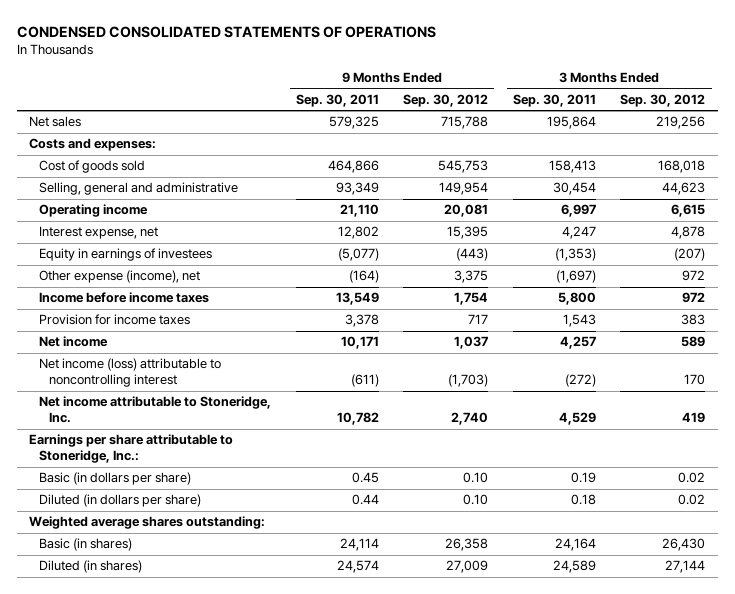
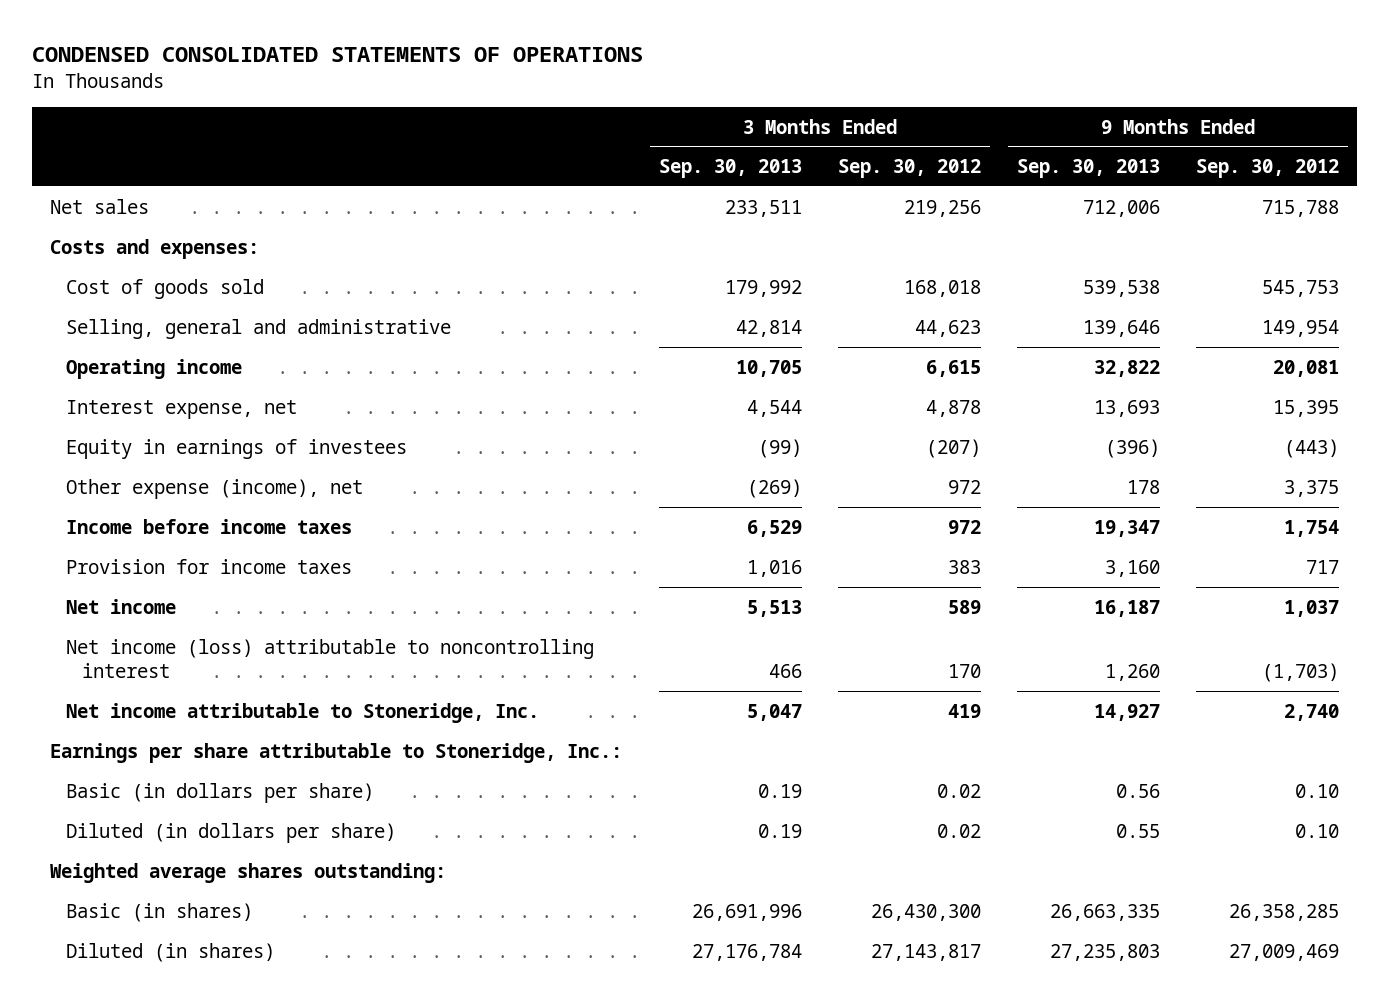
- | 9 Months Ended Sep. 30, 2011 | 9 Months Ended Sep. 30, 2012 | 3 Months Ended Sep. 30, 2011 | 3 Months Ended Sep. 30, 2012
+ | 3 Months Ended Sep. 30, 2013 | 3 Months Ended Sep. 30, 2012 | 9 Months Ended Sep. 30, 2013 | 9 Months Ended Sep. 30, 2012
- Basic (in shares) | 24,114 | 26,358 | 24,164 | 26,430
- Diluted (in shares) | 24,574 | 27,009 | 24,589 | 27,144
+ Basic (in shares) | 26,691,996 | 26,430,300 | 26,663,335 | 26,358,285
+ Diluted (in shares) | 27,176,784 | 27,143,817 | 27,235,803 | 27,009,469

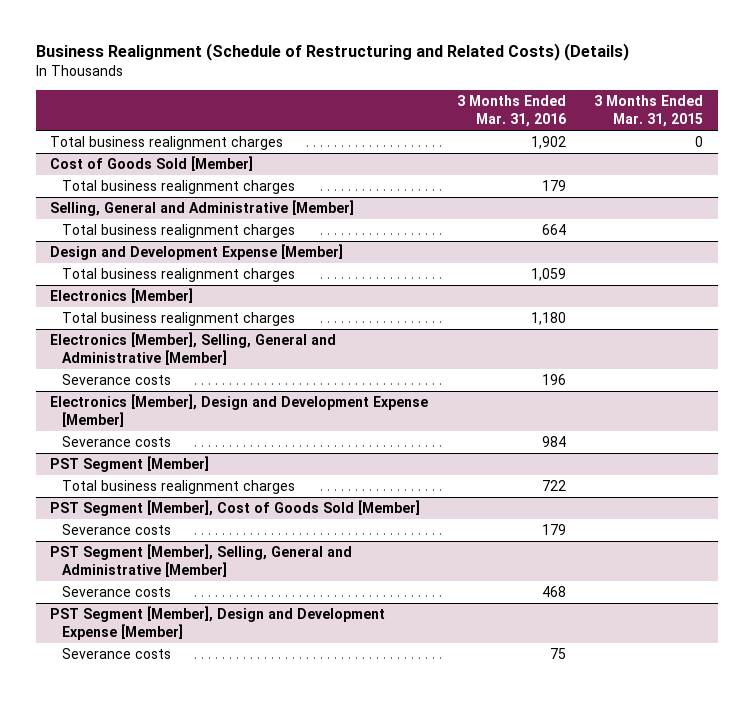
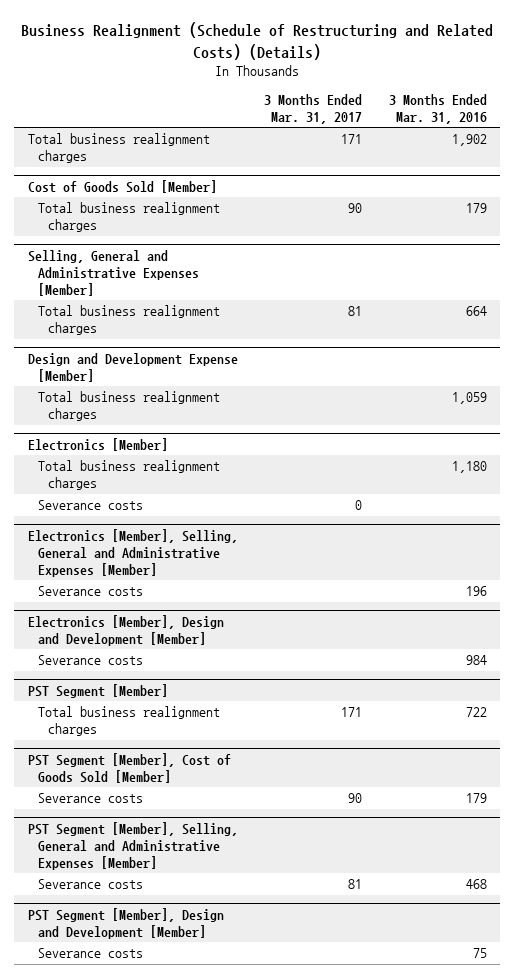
- | 3 Months Ended Mar. 31, 2016 | 3 Months Ended Mar. 31, 2015
+ | 3 Months Ended Mar. 31, 2017 | 3 Months Ended Mar. 31, 2016
- Selling, General and Administrative [Member]
+ Selling, General and Administrative Expenses [Member]
- Electronics [Member], Selling, General and Administrative [Member]
@ Electronics [Member]
+ Severance costs | 0 |
+ Electronics [Member], Selling, General and Administrative Expenses [Member]
- Electronics [Member], Design and Development Expense [Member]
+ Electronics [Member], Design and Development [Member]
- PST Segment [Member], Selling, General and Administrative [Member]
+ PST Segment [Member], Selling, General and Administrative Expenses [Member]
- PST Segment [Member], Design and Development Expense [Member]
+ PST Segment [Member], Design and Development [Member]

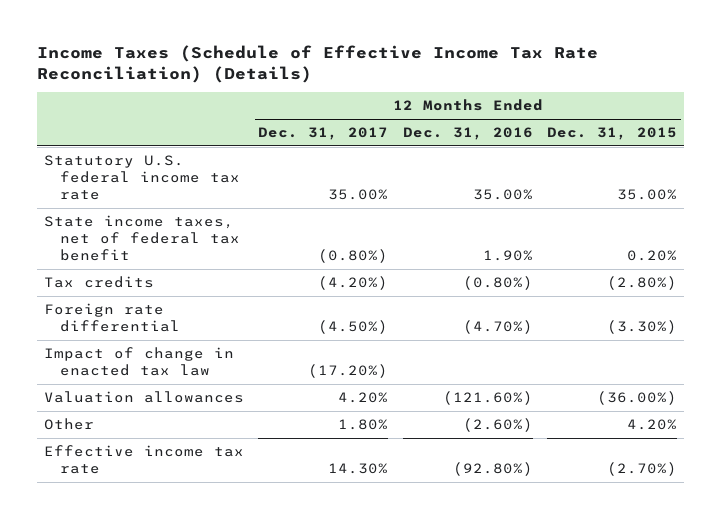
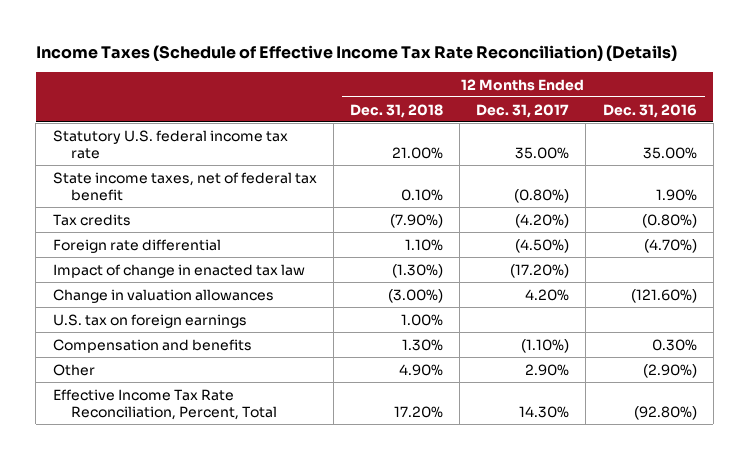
- | 12 Months Ended Dec. 31, 2017 | 12 Months Ended Dec. 31, 2016 | 12 Months Ended Dec. 31, 2015
+ | 12 Months Ended Dec. 31, 2018 | 12 Months Ended Dec. 31, 2017 | 12 Months Ended Dec. 31, 2016
- Valuation allowances | 4.20% | (121.60%) | (36.00%)
- Other | 1.80% | (2.60%) | 4.20%
- Effective income tax rate | 14.30% | (92.80%) | (2.70%)
+ Change in valuation allowances | (3.00%) | 4.20% | (121.60%)
+ U.S. tax on foreign earnings | 1.00% | |
+ Compensation and benefits | 1.30% | (1.10%) | 0.30%
+ Other | 4.90% | 2.90% | (2.90%)
+ Effective Income Tax Rate Reconciliation, Percent, Total | 17.20% | 14.30% | (92.80%)

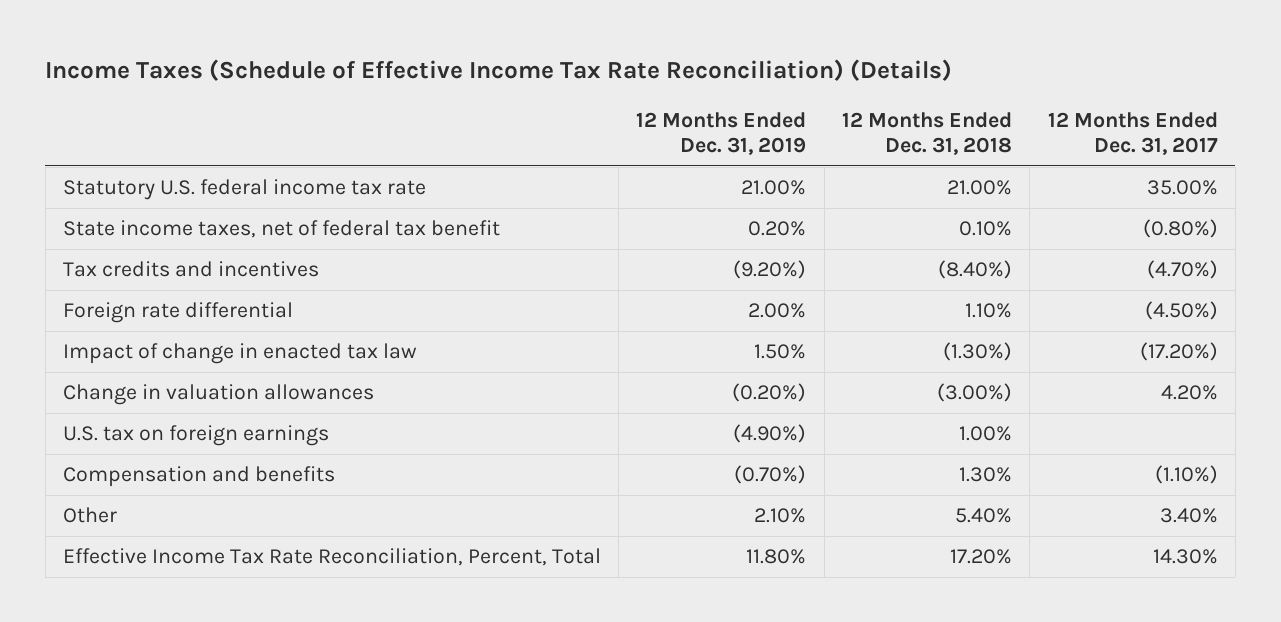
- | 12 Months Ended Dec. 31, 2018 | 12 Months Ended Dec. 31, 2017 | 12 Months Ended Dec. 31, 2016
+ | 12 Months Ended Dec. 31, 2019 | 12 Months Ended Dec. 31, 2018 | 12 Months Ended Dec. 31, 2017
- Tax credits | (7.90%) | (4.20%) | (0.80%)
+ Tax credits and incentives | (9.20%) | (8.40%) | (4.70%)
- Other | 4.90% | 2.90% | (2.90%)
+ Other | 2.10% | 5.40% | 3.40%

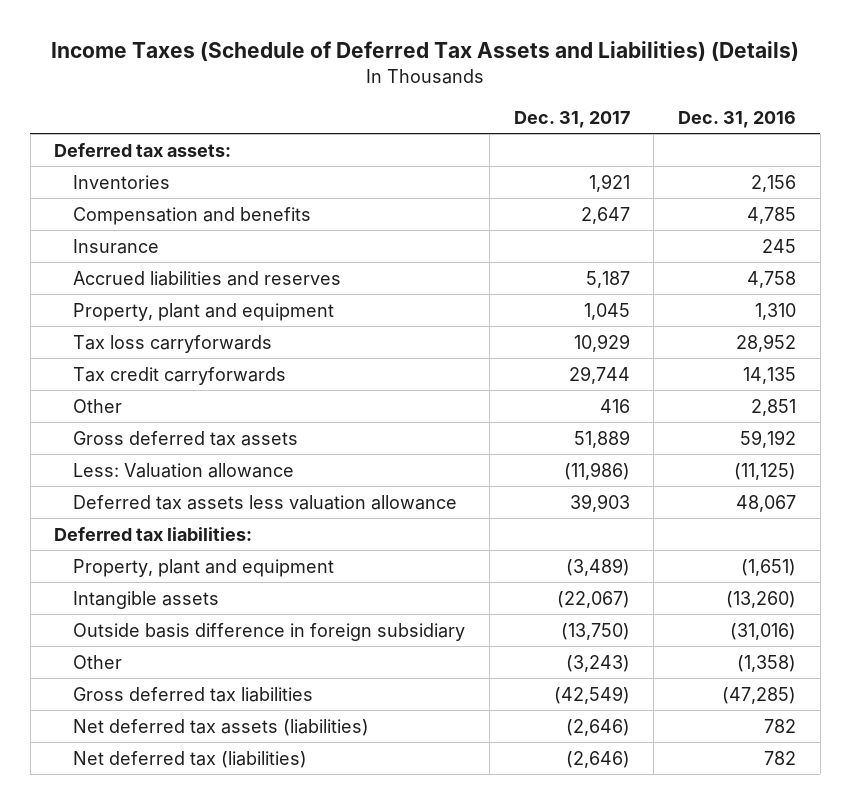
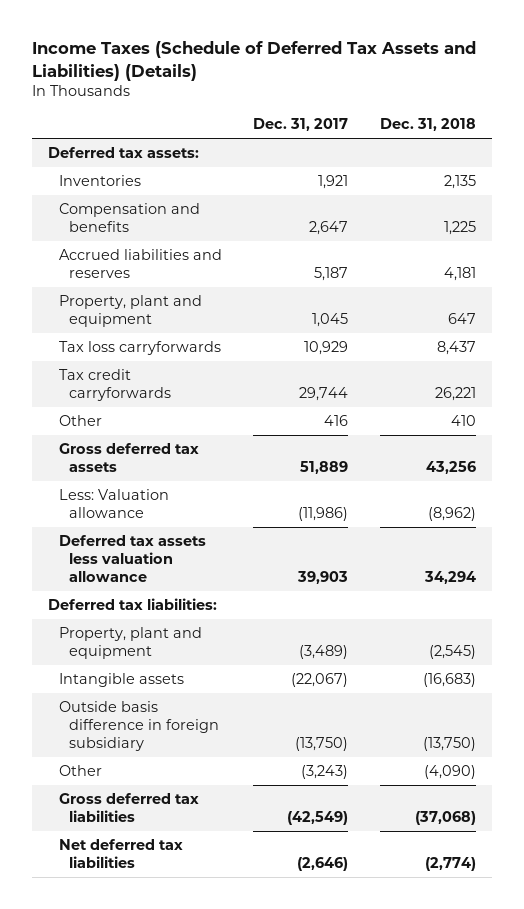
- | Dec. 31, 2017 | Dec. 31, 2016
+ | Dec. 31, 2017 | Dec. 31, 2018
- Insurance | | 245
- Net deferred tax assets (liabilities) | (2,646) | 782
- Net deferred tax (liabilities) | (2,646) | 782
+ Net deferred tax liabilities | (2,646) | (2,774)

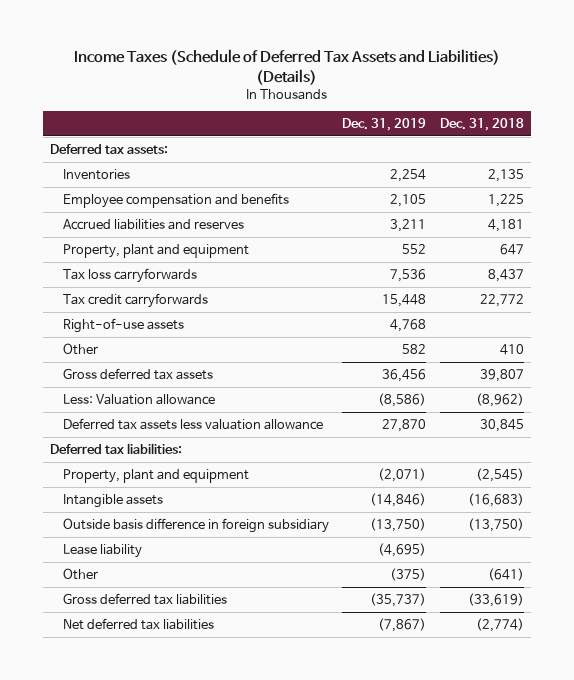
- | Dec. 31, 2017 | Dec. 31, 2018
+ | Dec. 31, 2019 | Dec. 31, 2018
- Compensation and benefits | 2,647 | 1,225
+ Employee compensation and benefits | 2,105 | 1,225
- Tax credit carryforwards | 29,744 | 26,221
+ Tax credit carryforwards | 15,448 | 22,772
+ Right-of-use assets | 4,768 |
- Gross deferred tax assets | 51,889 | 43,256
+ Gross deferred tax assets | 36,456 | 39,807
- Deferred tax assets less valuation allowance | 39,903 | 34,294
+ Deferred tax assets less valuation allowance | 27,870 | 30,845
- Other | (3,243) | (4,090)
- Gross deferred tax liabilities | (42,549) | (37,068)
+ Lease liability | (4,695) |
+ Other | (375) | (641)
+ Gross deferred tax liabilities | (35,737) | (33,619)

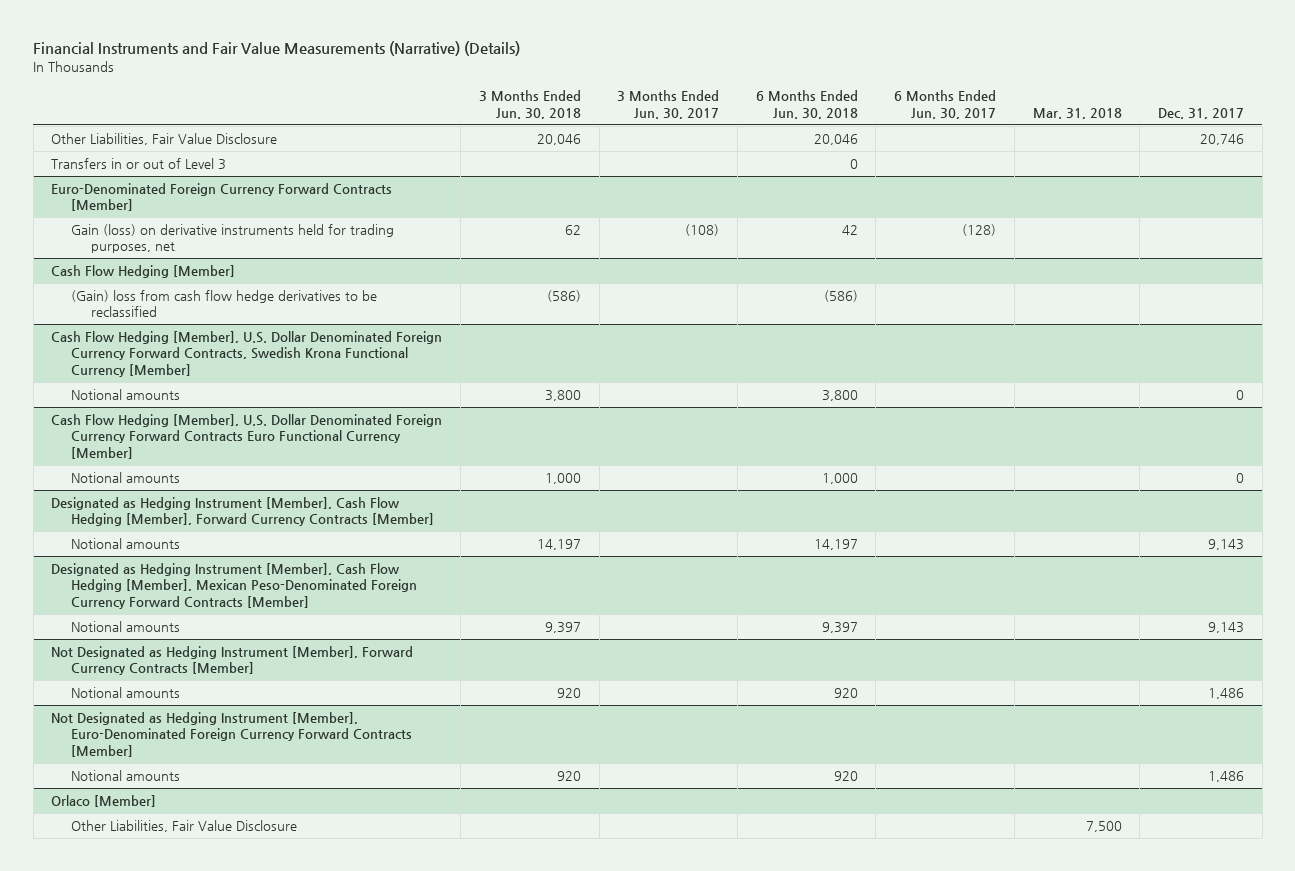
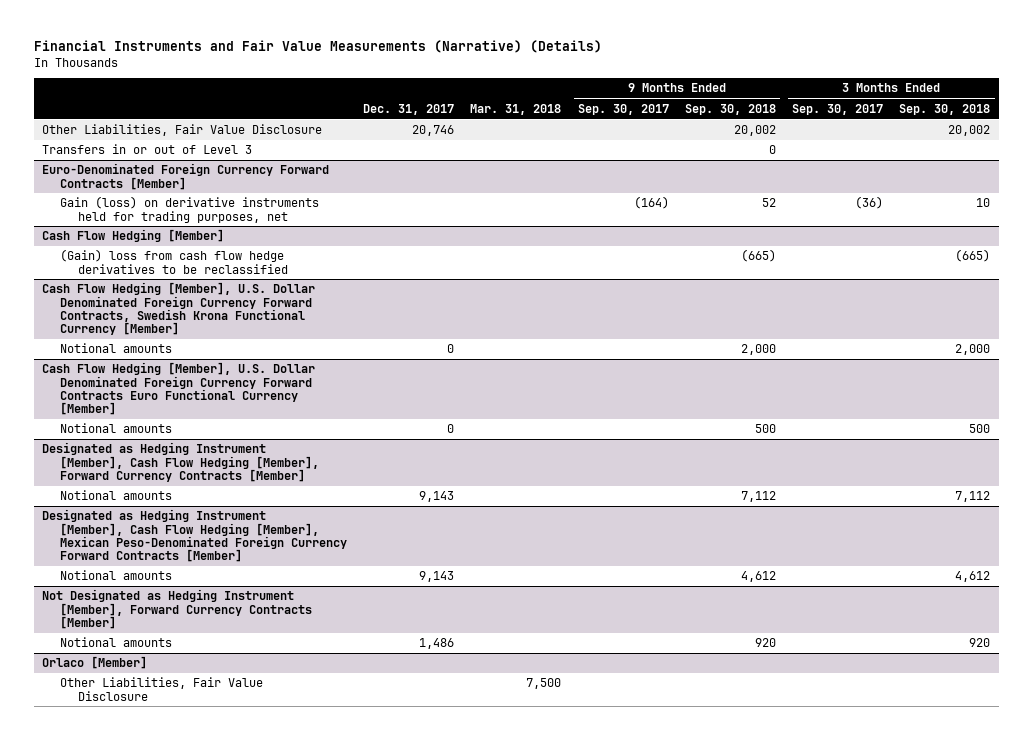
- | 3 Months Ended Jun. 30, 2018 | 3 Months Ended Jun. 30, 2017 | 6 Months Ended Jun. 30, 2018 | 6 Months Ended Jun. 30, 2017 | Mar. 31, 2018 | Dec. 31, 2017
+ | Dec. 31, 2017 | Mar. 31, 2018 | 9 Months Ended Sep. 30, 2017 | 9 Months Ended Sep. 30, 2018 | 3 Months Ended Sep. 30, 2017 | 3 Months Ended Sep. 30, 2018
- Not Designated as Hedging Instrument [Member], Euro-Denominated Foreign Currency Forward Contracts [Member]
- Notional amounts | 920 | | 920 | | | 1,486

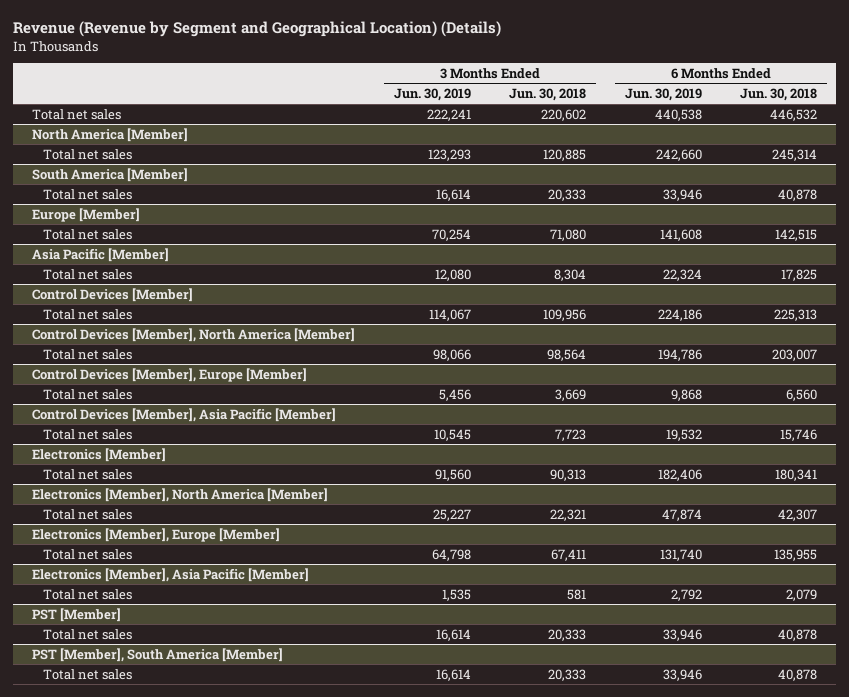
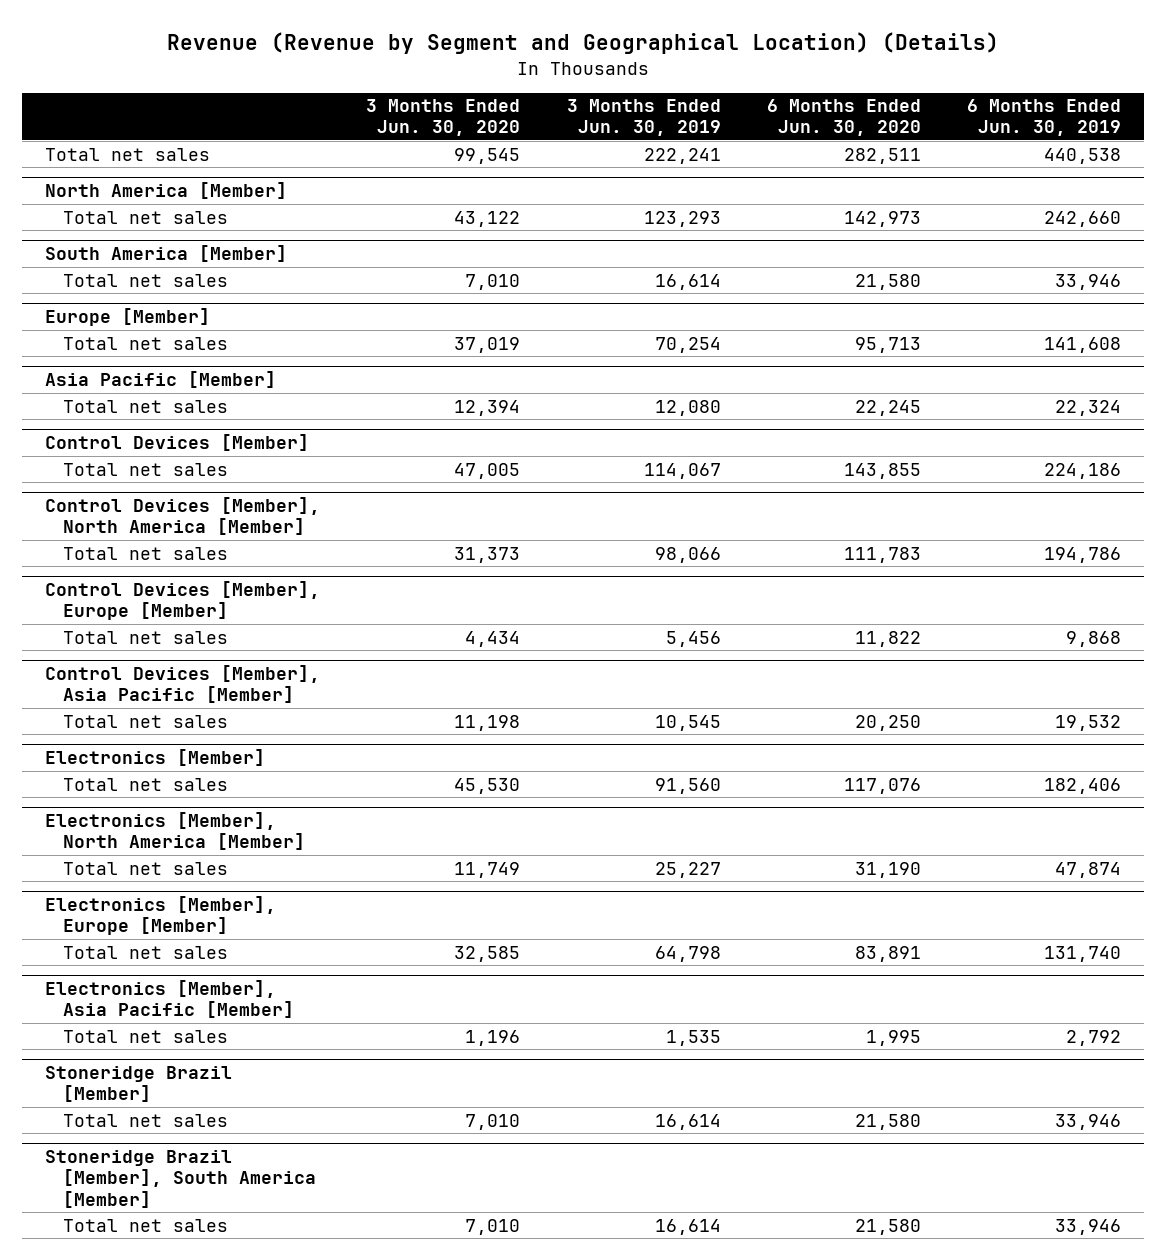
- | 3 Months Ended Jun. 30, 2019 | 3 Months Ended Jun. 30, 2018 | 6 Months Ended Jun. 30, 2019 | 6 Months Ended Jun. 30, 2018
+ | 3 Months Ended Jun. 30, 2020 | 3 Months Ended Jun. 30, 2019 | 6 Months Ended Jun. 30, 2020 | 6 Months Ended Jun. 30, 2019
- PST [Member]
+ Stoneridge Brazil [Member]
- PST [Member], South America [Member]
+ Stoneridge Brazil [Member], South America [Member]

